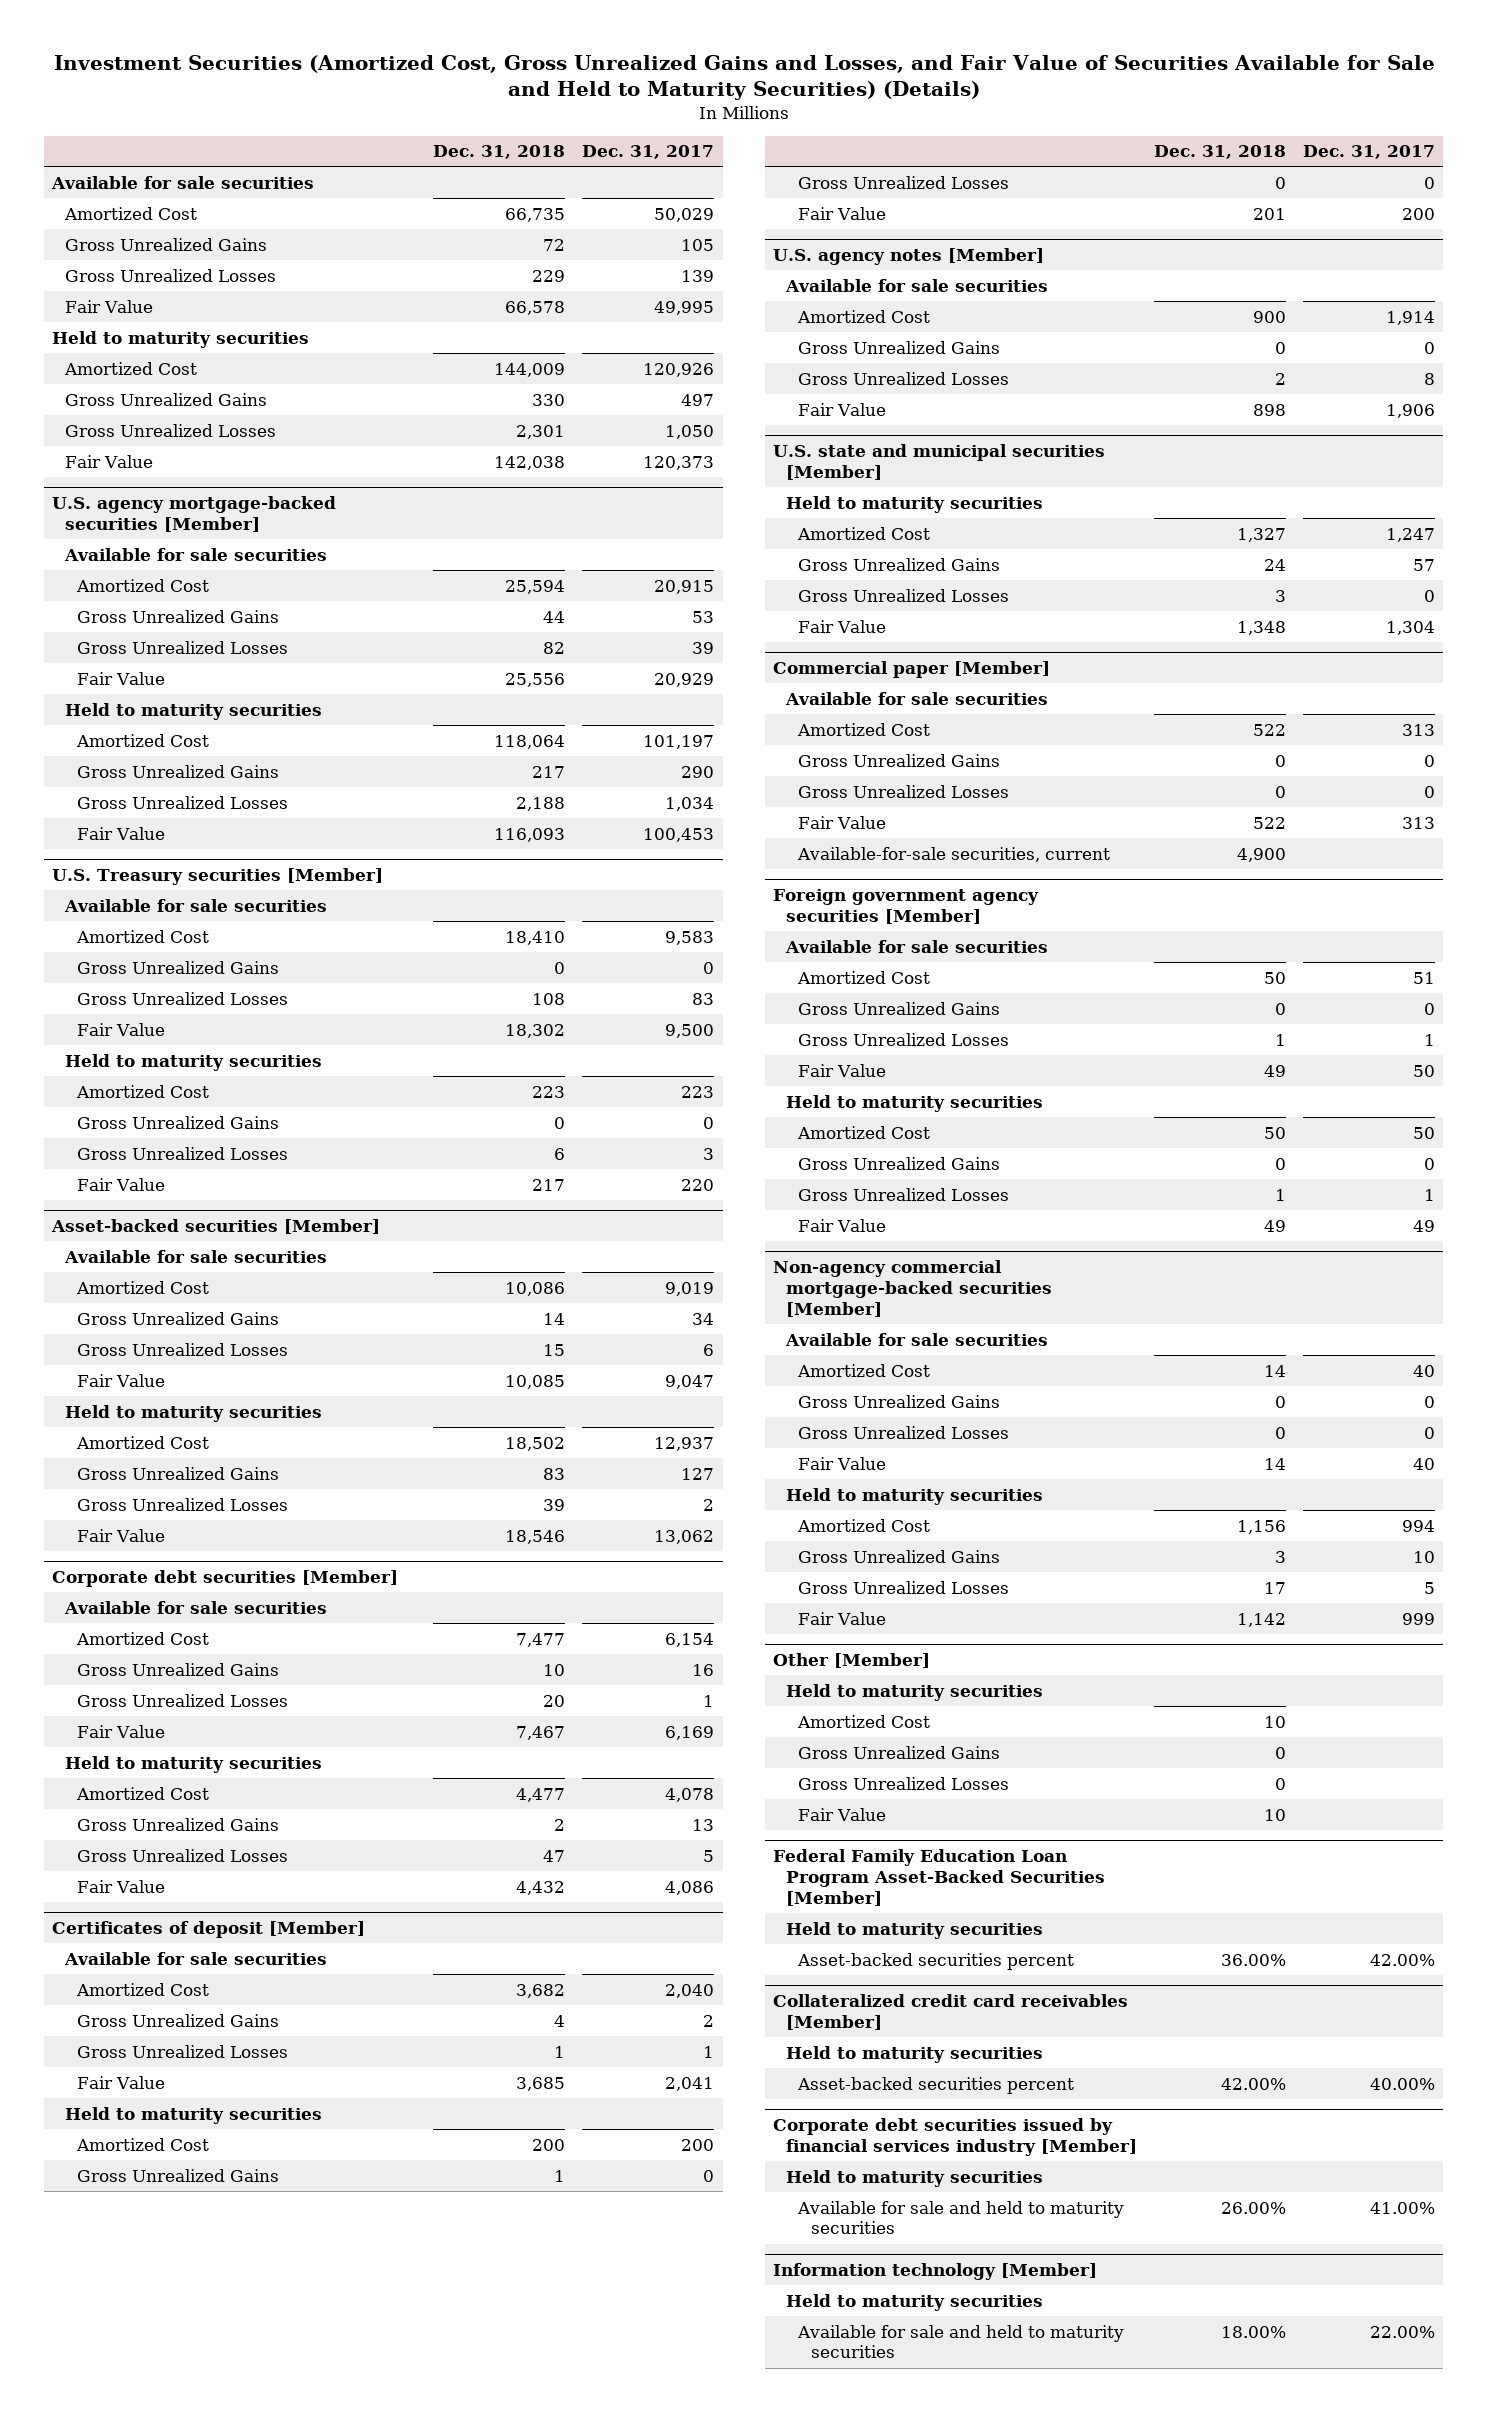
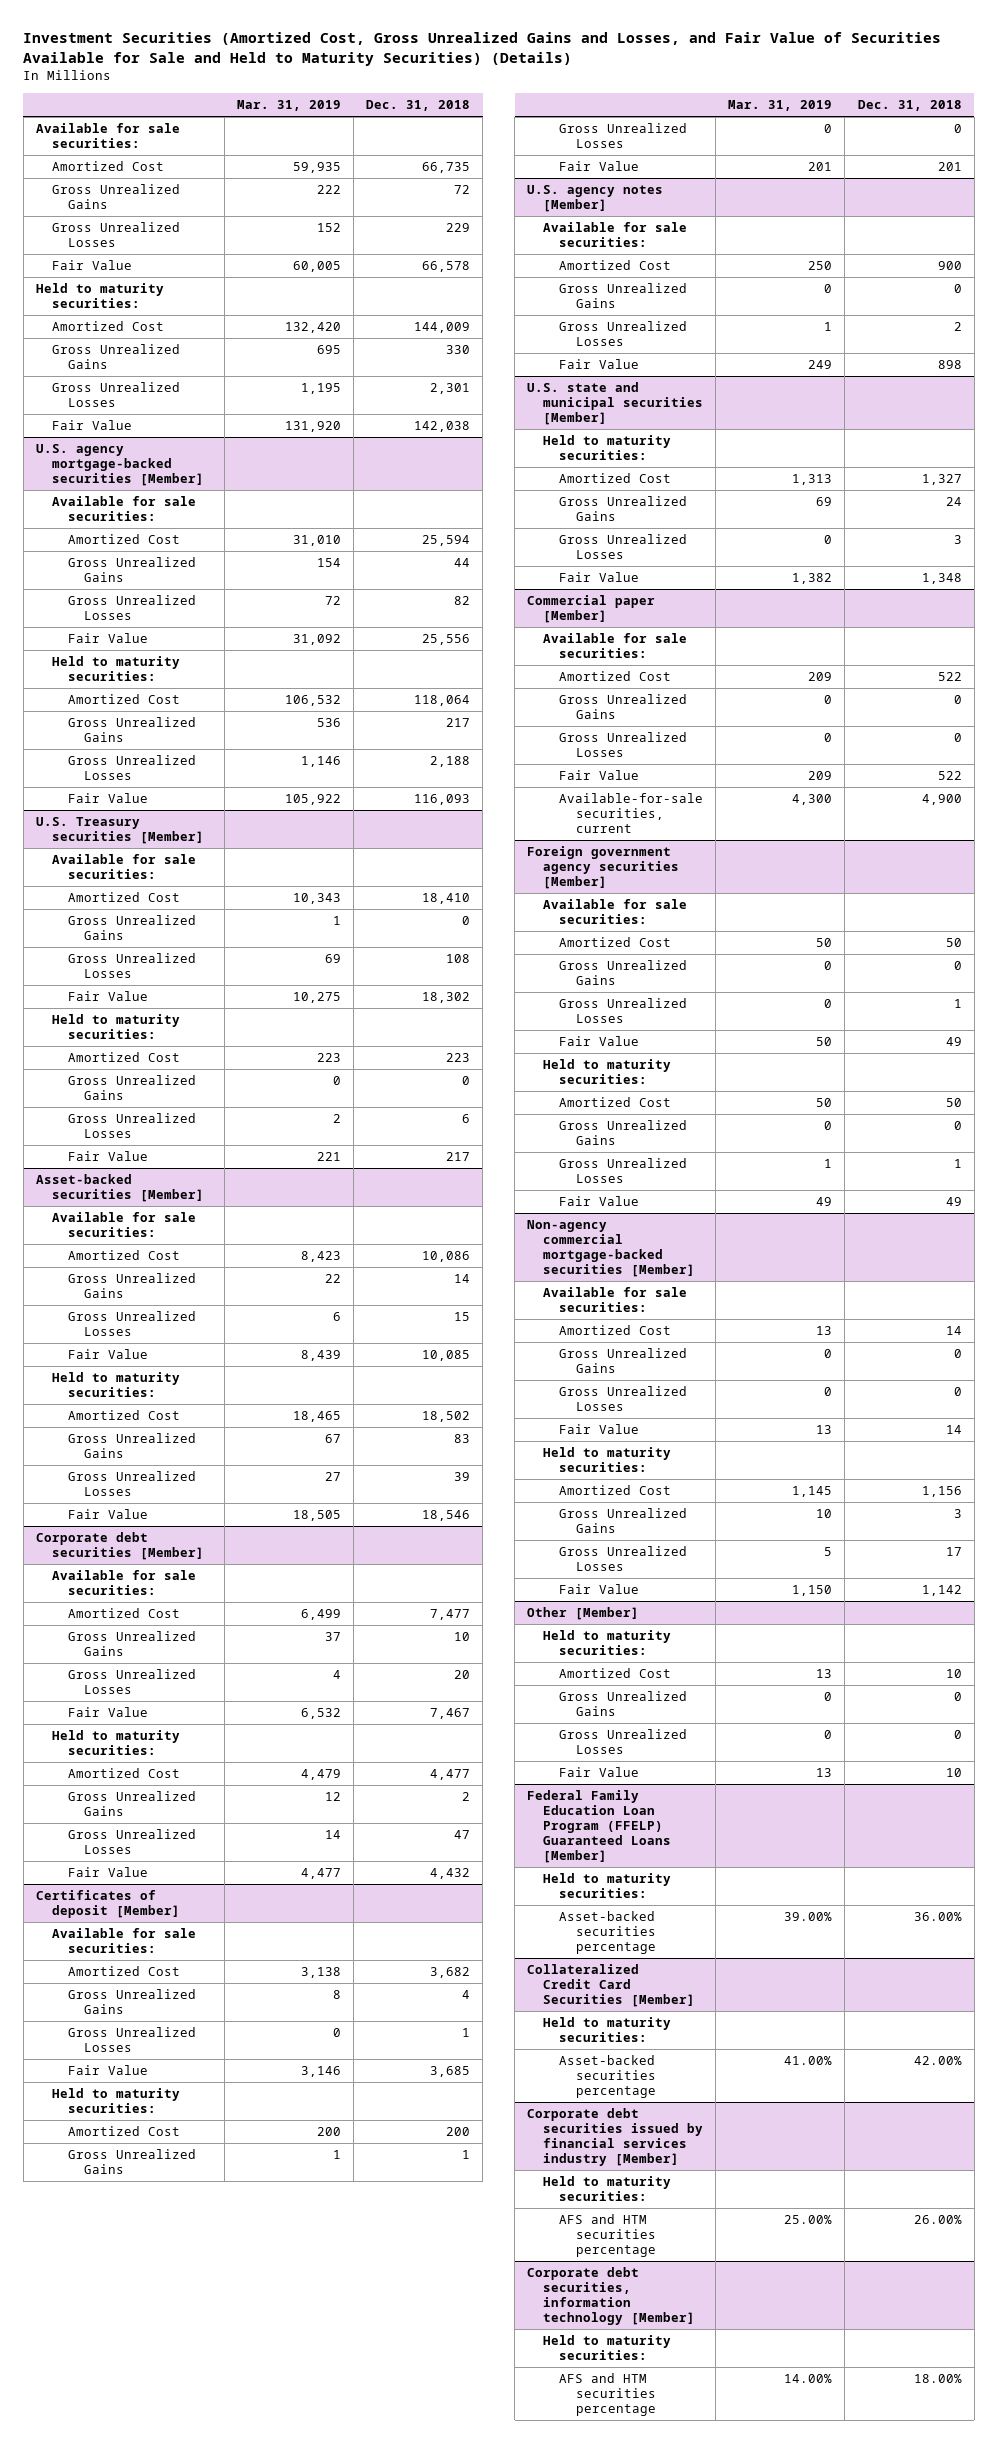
- | Dec. 31, 2018 | Dec. 31, 2017
+ | Mar. 31, 2019 | Dec. 31, 2018
- Available for sale securities
+ Available for sale securities:
- Held to maturity securities
+ Held to maturity securities:
@ U.S. agency mortgage-backed securities [Member]
- Available for sale securities
+ Available for sale securities:
- Held to maturity securities
+ Held to maturity securities:
@ U.S. Treasury securities [Member]
- Available for sale securities
+ Available for sale securities:
- Held to maturity securities
+ Held to maturity securities:
@ Asset-backed securities [Member]
- Available for sale securities
+ Available for sale securities:
- Held to maturity securities
+ Held to maturity securities:
@ Corporate debt securities [Member]
- Available for sale securities
+ Available for sale securities:
- Held to maturity securities
+ Held to maturity securities:
@ Certificates of deposit [Member]
- Available for sale securities
+ Available for sale securities:
- Held to maturity securities
+ Held to maturity securities:
@ U.S. agency notes [Member]
- Available for sale securities
+ Available for sale securities:
@ U.S. state and municipal securities [Member]
- Held to maturity securities
+ Held to maturity securities:
@ Commercial paper [Member]
- Available for sale securities
+ Available for sale securities:
@ Foreign government agency securities [Member]
- Available for sale securities
+ Available for sale securities:
- Held to maturity securities
+ Held to maturity securities:
@ Non-agency commercial mortgage-backed securities [Member]
- Available for sale securities
+ Available for sale securities:
- Held to maturity securities
+ Held to maturity securities:
@ Other [Member]
- Held to maturity securities
+ Held to maturity securities:
- Federal Family Education Loan Program Asset-Backed Securities [Member]
- Held to maturity securities
- Asset-backed securities percent | 36.00% | 42.00%
- Collateralized credit card receivables [Member]
- Held to maturity securities
- Asset-backed securities percent | 42.00% | 40.00%
+ Federal Family Education Loan Program (FFELP) Guaranteed Loans [Member]
+ Held to maturity securities:
+ Asset-backed securities percentage | 39.00% | 36.00%
+ Collateralized Credit Card Securities [Member]
+ Held to maturity securities:
+ Asset-backed securities percentage | 41.00% | 42.00%
@ Corporate debt securities issued by financial services industry [Member]
- Held to maturity securities
- Available for sale and held to maturity securities | 26.00% | 41.00%
- Information technology [Member]
- Held to maturity securities
- Available for sale and held to maturity securities | 18.00% | 22.00%
@ Corporate debt securities issued by financial services industry [Member]
+ Held to maturity securities:
+ AFS and HTM securities percentage | 25.00% | 26.00%
+ Corporate debt securities, information technology [Member]
+ Held to maturity securities:
+ AFS and HTM securities percentage | 14.00% | 18.00%

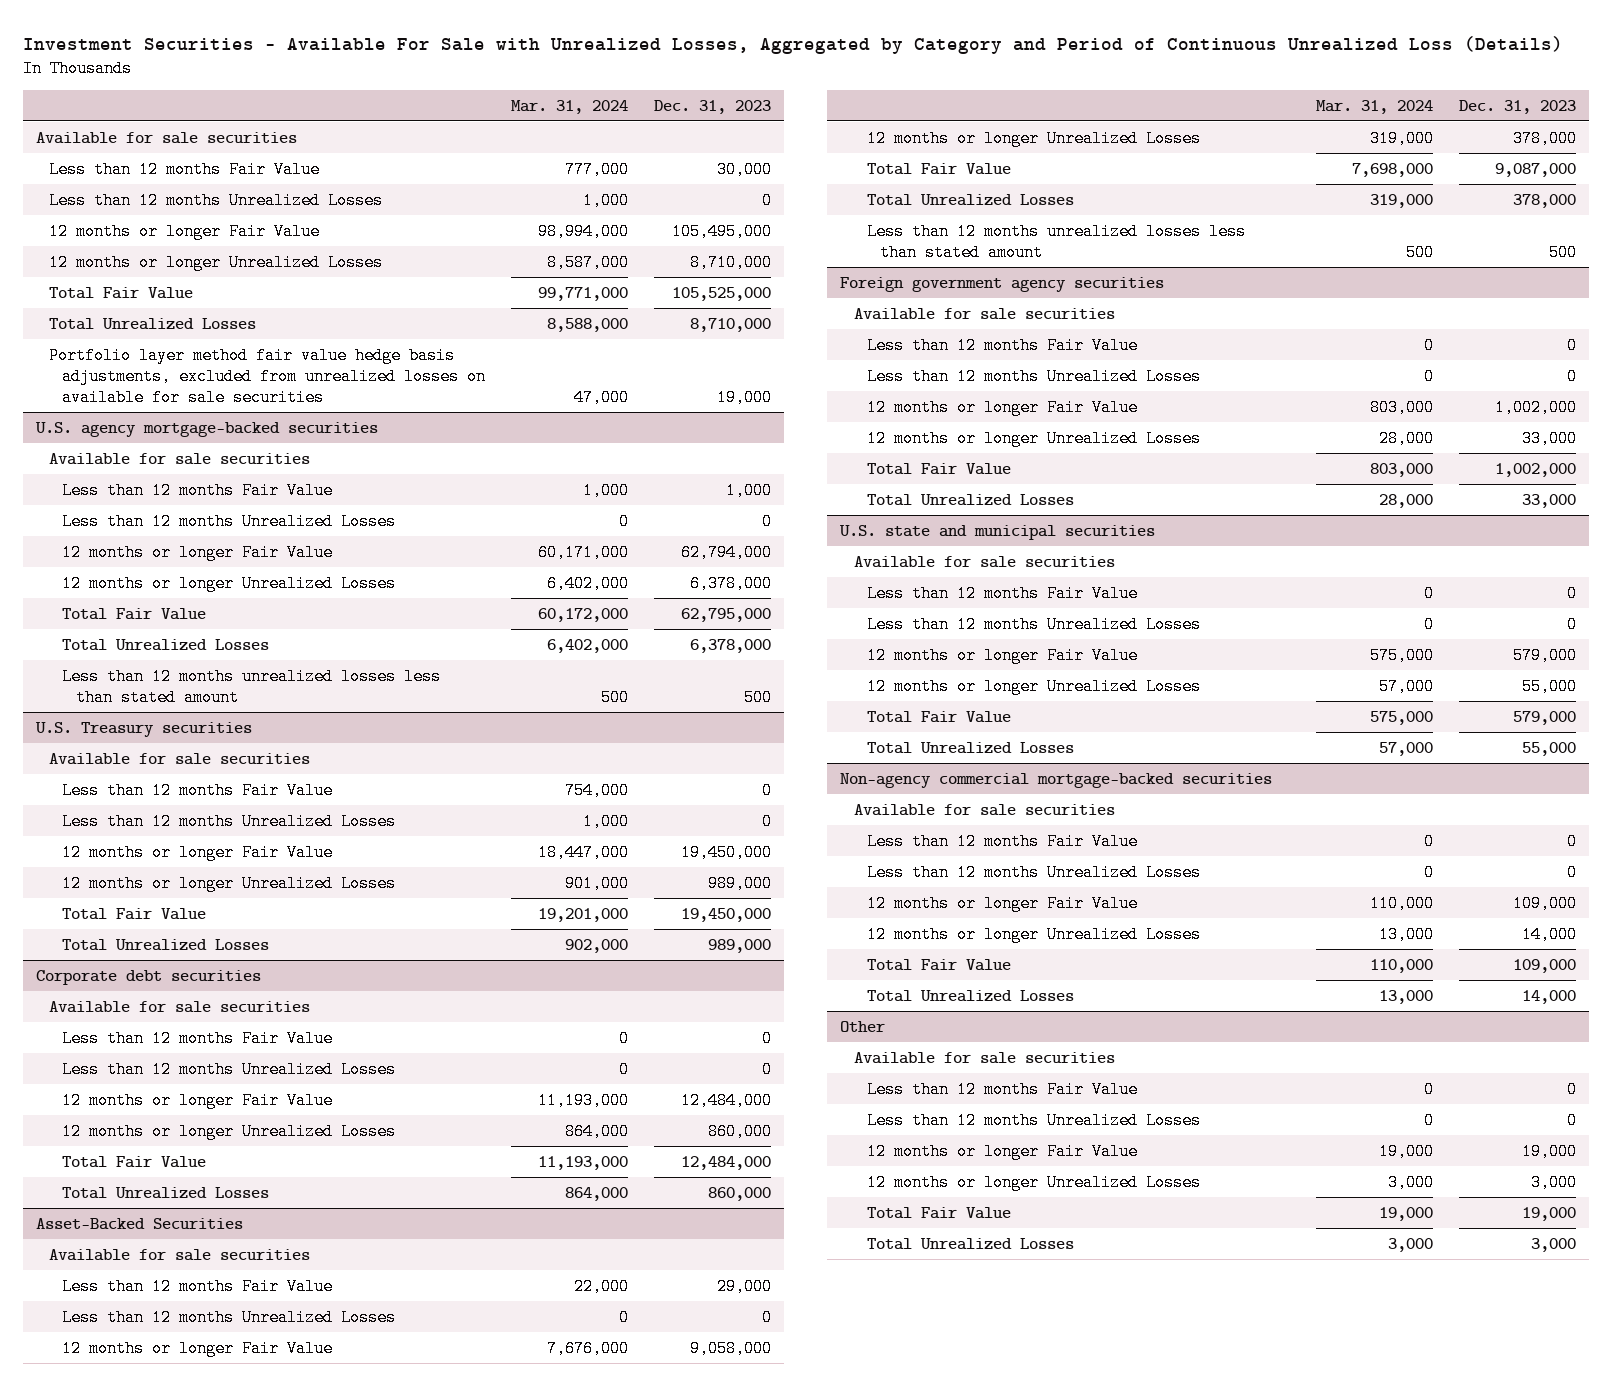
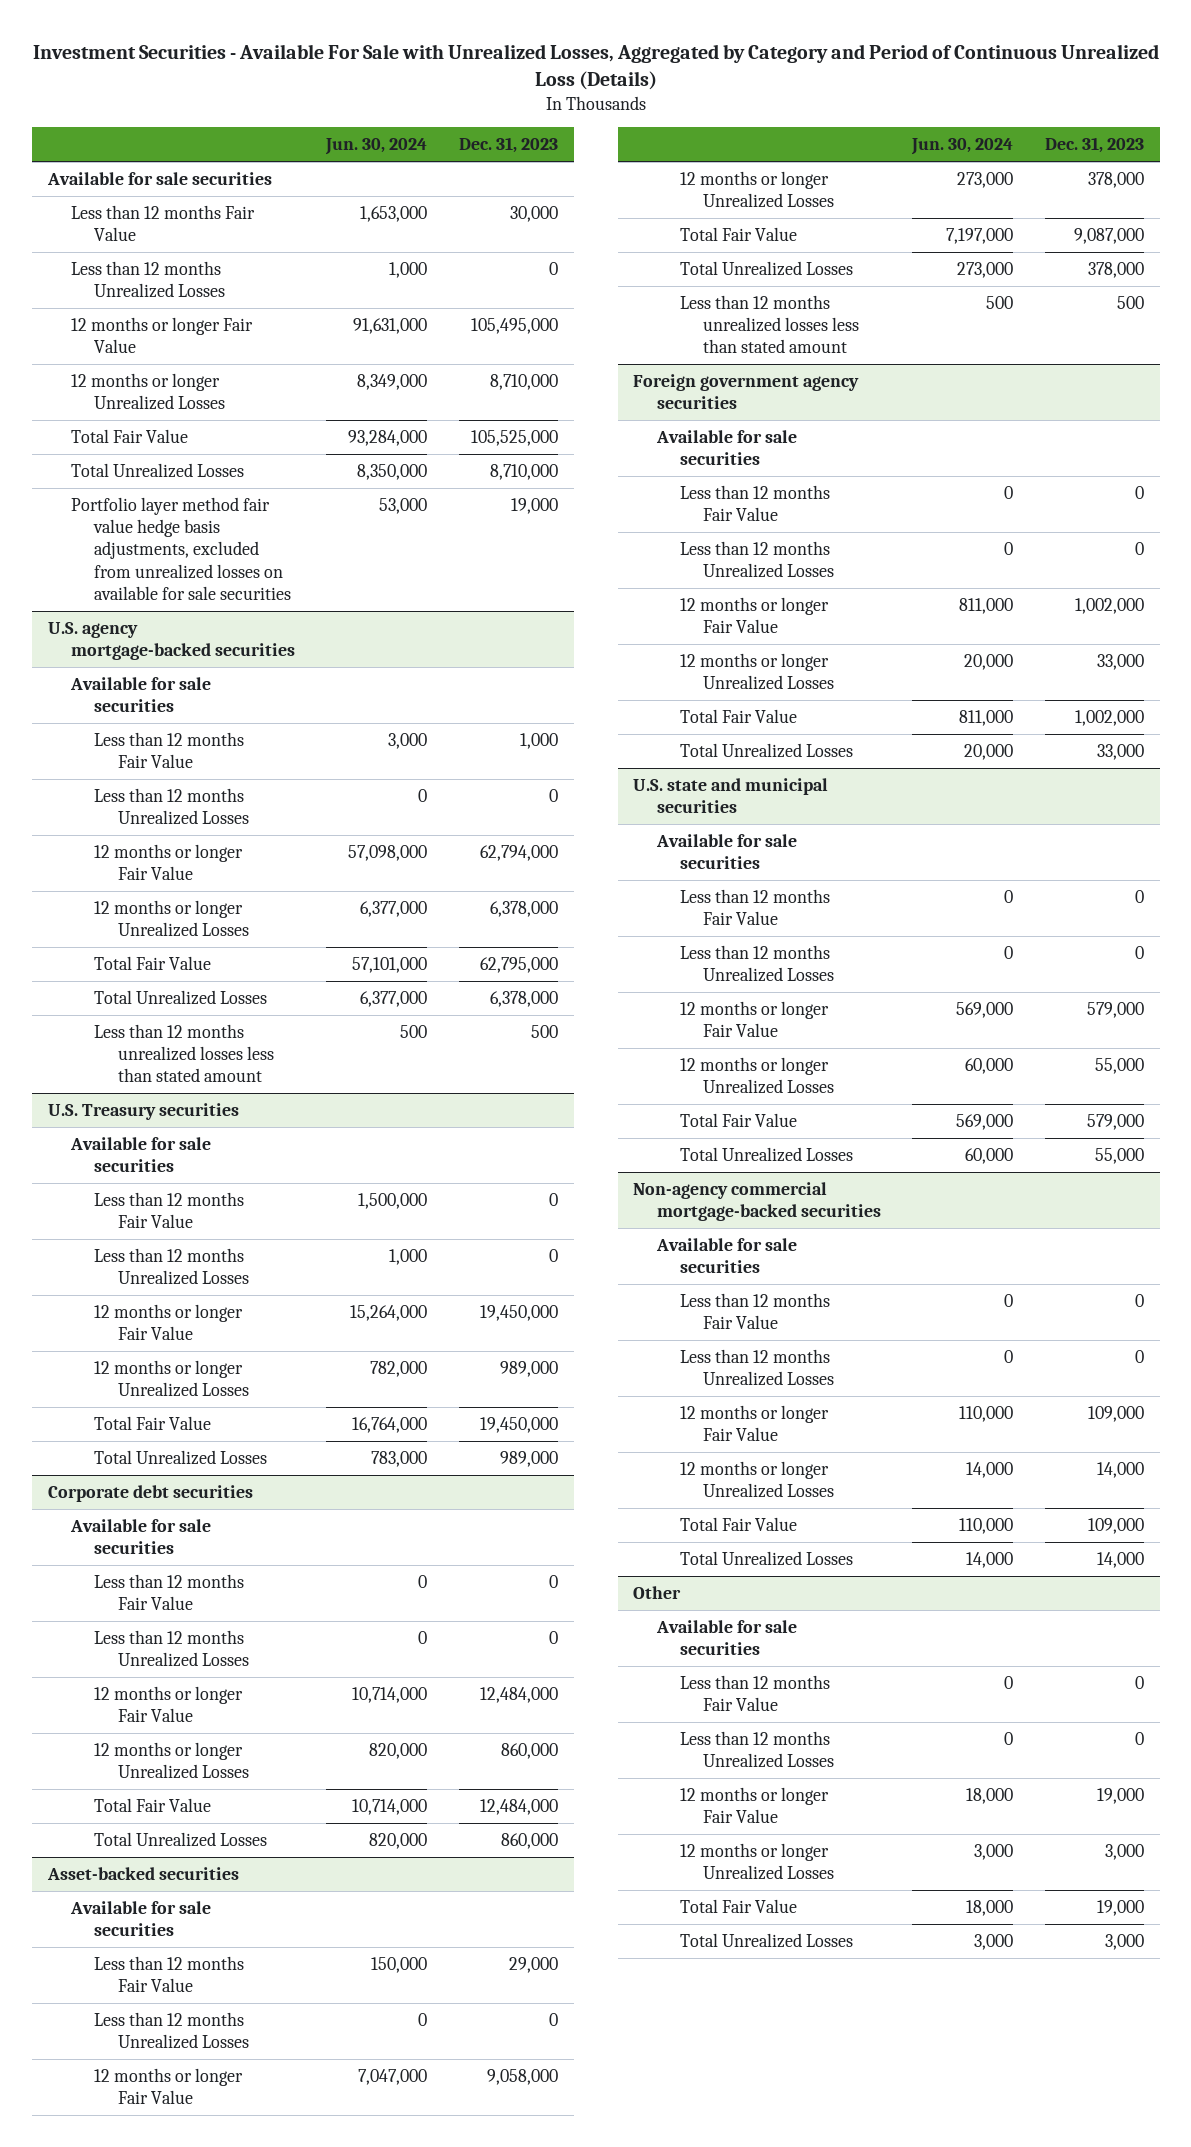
- | Mar. 31, 2024 | Dec. 31, 2023
+ | Jun. 30, 2024 | Dec. 31, 2023
- Asset-Backed Securities
+ Asset-backed securities

